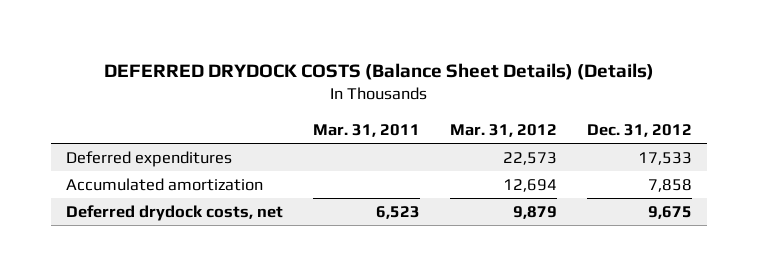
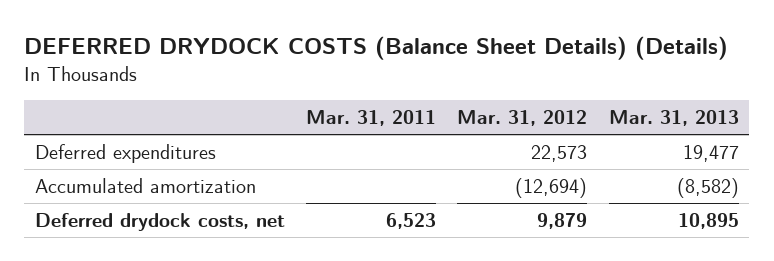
- | Mar. 31, 2011 | Mar. 31, 2012 | Dec. 31, 2012
+ | Mar. 31, 2011 | Mar. 31, 2012 | Mar. 31, 2013
- Accumulated amortization | | 12,694 | 7,858
+ Accumulated amortization | | (12,694) | (8,582)

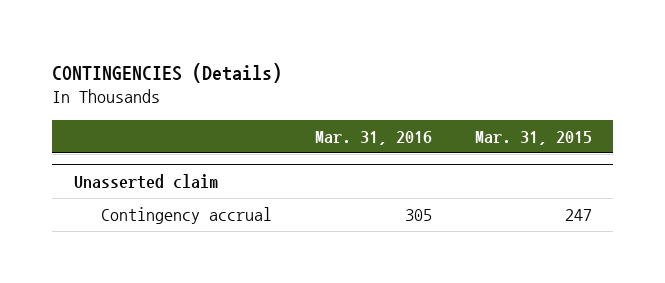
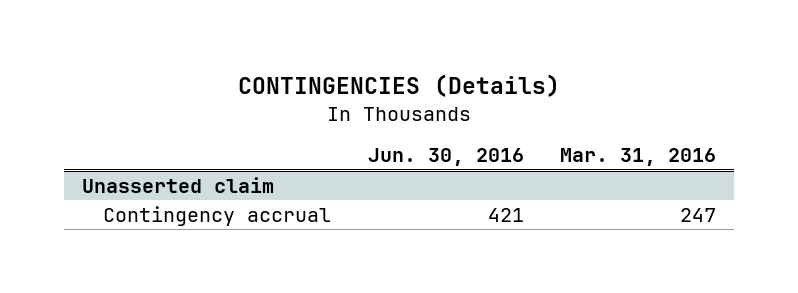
- | Mar. 31, 2016 | Mar. 31, 2015
+ | Jun. 30, 2016 | Mar. 31, 2016
@ Unasserted claim
- Contingency accrual | 305 | 247
+ Contingency accrual | 421 | 247

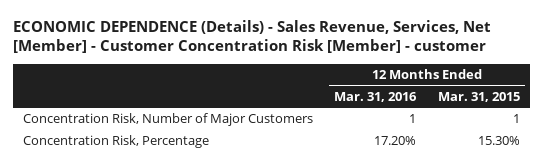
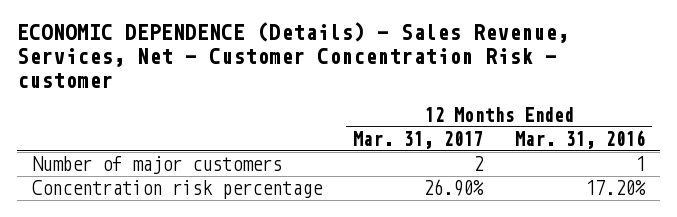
- ECONOMIC DEPENDENCE (Details) - Sales Revenue, Services, Net [Member] - Customer Concentration Risk [Member] - customer
+ ECONOMIC DEPENDENCE (Details) - Sales Revenue, Services, Net - Customer Concentration Risk - customer
- | 12 Months Ended Mar. 31, 2016 | 12 Months Ended Mar. 31, 2015
+ | 12 Months Ended Mar. 31, 2017 | 12 Months Ended Mar. 31, 2016
- Concentration Risk, Number of Major Customers | 1 | 1
- Concentration Risk, Percentage | 17.20% | 15.30%
+ Number of major customers | 2 | 1
+ Concentration risk percentage | 26.90% | 17.20%

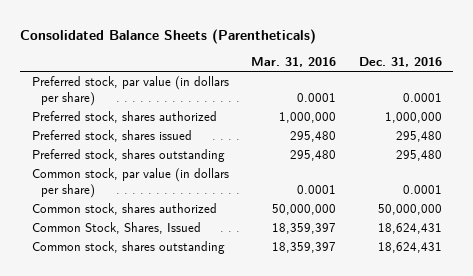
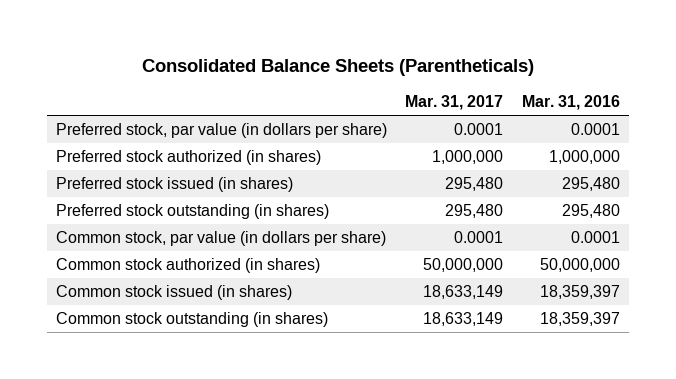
- | Mar. 31, 2016 | Dec. 31, 2016
+ | Mar. 31, 2017 | Mar. 31, 2016
- Preferred stock, shares authorized | 1,000,000 | 1,000,000
- Preferred stock, shares issued | 295,480 | 295,480
- Preferred stock, shares outstanding | 295,480 | 295,480
+ Preferred stock authorized (in shares) | 1,000,000 | 1,000,000
+ Preferred stock issued (in shares) | 295,480 | 295,480
+ Preferred stock outstanding (in shares) | 295,480 | 295,480
- Common stock, shares authorized | 50,000,000 | 50,000,000
- Common Stock, Shares, Issued | 18,359,397 | 18,624,431
- Common stock, shares outstanding | 18,359,397 | 18,624,431
+ Common stock authorized (in shares) | 50,000,000 | 50,000,000
+ Common stock issued (in shares) | 18,633,149 | 18,359,397
+ Common stock outstanding (in shares) | 18,633,149 | 18,359,397

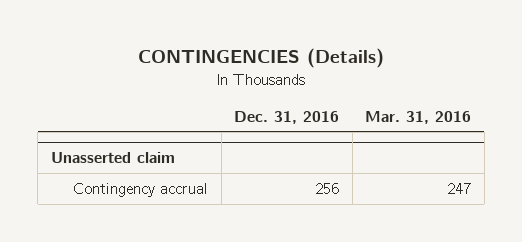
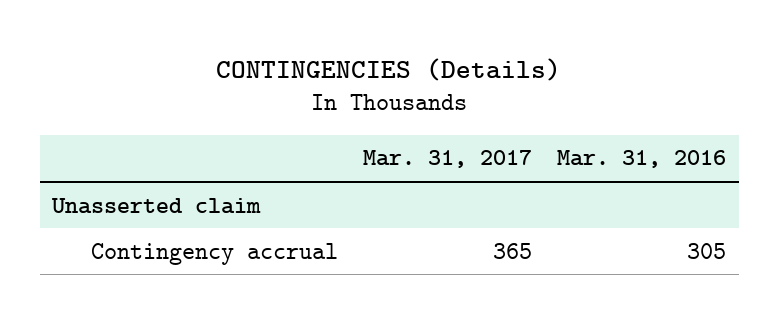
- | Dec. 31, 2016 | Mar. 31, 2016
+ | Mar. 31, 2017 | Mar. 31, 2016
@ Unasserted claim
- Contingency accrual | 256 | 247
+ Contingency accrual | 365 | 305

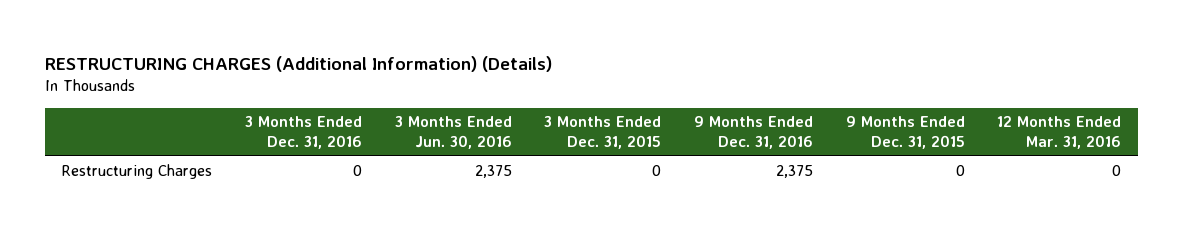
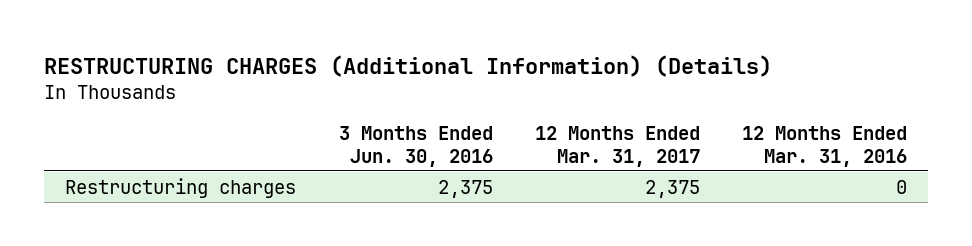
- | 3 Months Ended Dec. 31, 2016 | 3 Months Ended Jun. 30, 2016 | 3 Months Ended Dec. 31, 2015 | 9 Months Ended Dec. 31, 2016 | 9 Months Ended Dec. 31, 2015 | 12 Months Ended Mar. 31, 2016
+ | 3 Months Ended Jun. 30, 2016 | 12 Months Ended Mar. 31, 2017 | 12 Months Ended Mar. 31, 2016
- Restructuring Charges | 0 | 2,375 | 0 | 2,375 | 0 | 0
+ Restructuring charges | 2,375 | 2,375 | 0

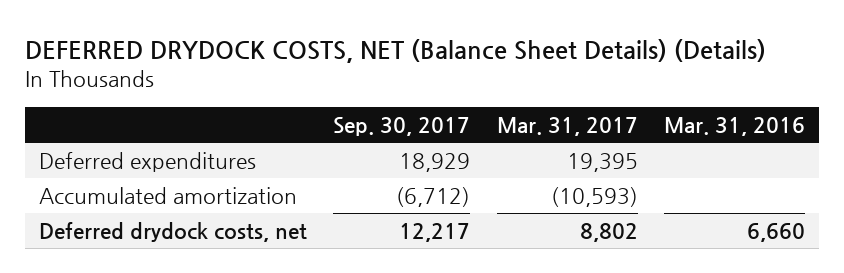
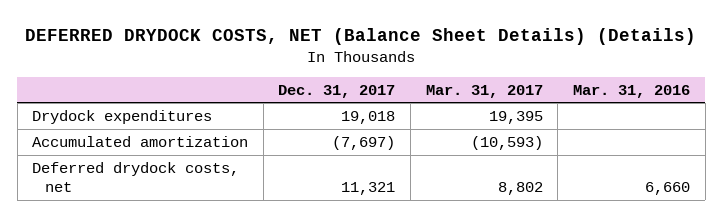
- | Sep. 30, 2017 | Mar. 31, 2017 | Mar. 31, 2016
+ | Dec. 31, 2017 | Mar. 31, 2017 | Mar. 31, 2016
- Deferred expenditures | 18,929 | 19,395 |
+ Drydock expenditures | 19,018 | 19,395 |

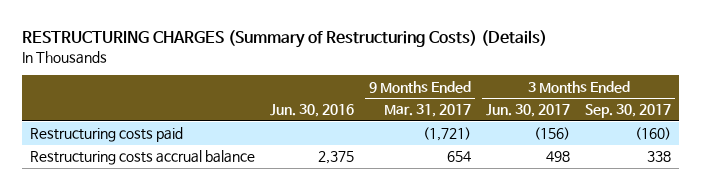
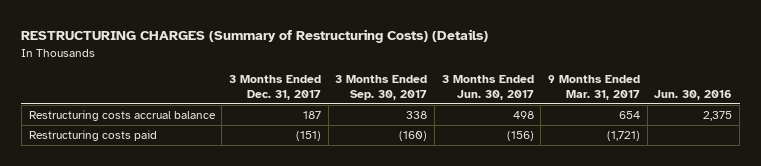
- | Jun. 30, 2016 | 9 Months Ended Mar. 31, 2017 | 3 Months Ended Jun. 30, 2017 | 3 Months Ended Sep. 30, 2017
+ | 3 Months Ended Dec. 31, 2017 | 3 Months Ended Sep. 30, 2017 | 3 Months Ended Jun. 30, 2017 | 9 Months Ended Mar. 31, 2017 | Jun. 30, 2016
moved down: Restructuring costs paid | (151) | (160) | (156) | (1,721) |

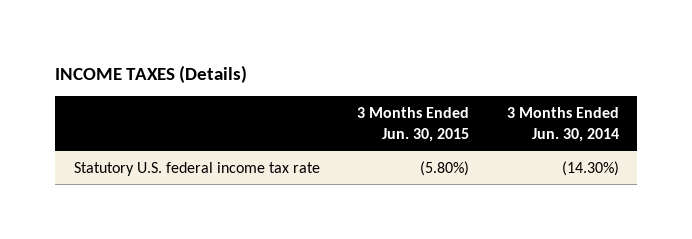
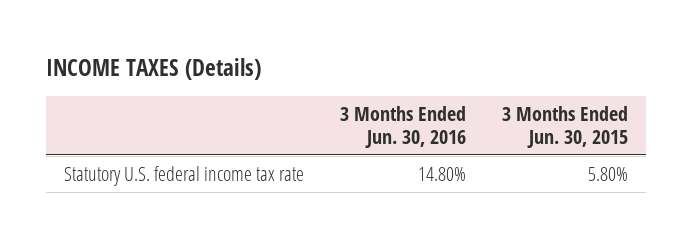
- | 3 Months Ended Jun. 30, 2015 | 3 Months Ended Jun. 30, 2014
+ | 3 Months Ended Jun. 30, 2016 | 3 Months Ended Jun. 30, 2015
- Statutory U.S. federal income tax rate | (5.80%) | (14.30%)
+ Statutory U.S. federal income tax rate | 14.80% | 5.80%

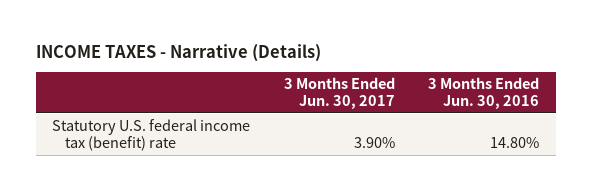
- INCOME TAXES (Details)
+ INCOME TAXES - Narrative (Details)
- | 3 Months Ended Jun. 30, 2016 | 3 Months Ended Jun. 30, 2015
+ | 3 Months Ended Jun. 30, 2017 | 3 Months Ended Jun. 30, 2016
- Statutory U.S. federal income tax rate | 14.80% | 5.80%
+ Statutory U.S. federal income tax (benefit) rate | 3.90% | 14.80%

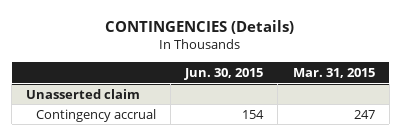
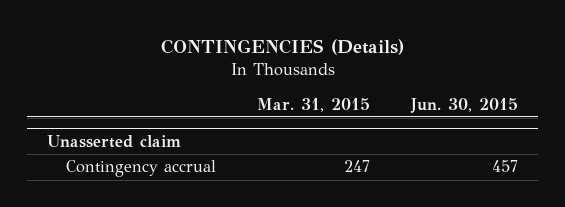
- | Jun. 30, 2015 | Mar. 31, 2015
+ | Mar. 31, 2015 | Jun. 30, 2015
@ Unasserted claim
- Contingency accrual | 154 | 247
+ Contingency accrual | 247 | 457

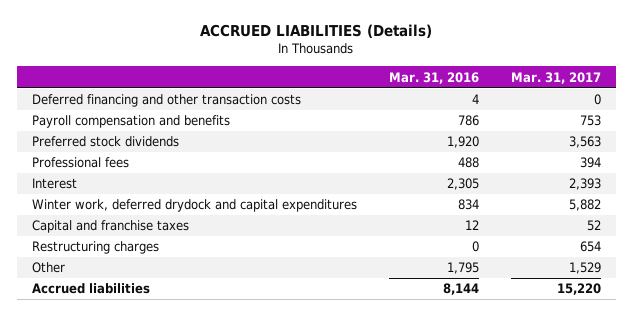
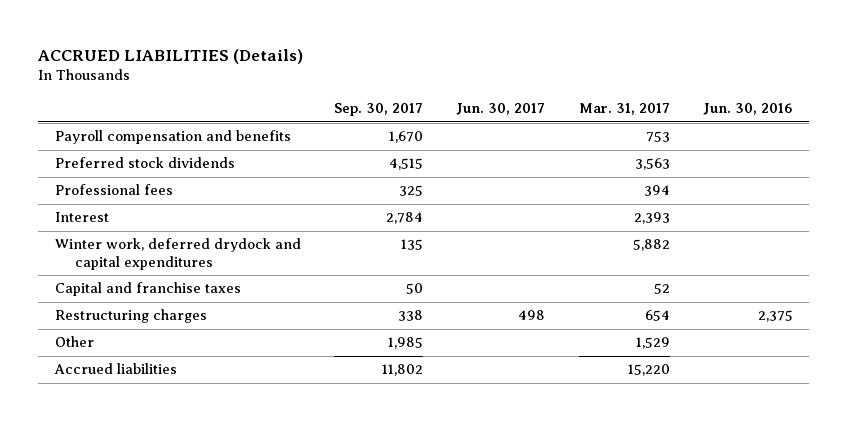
- | Mar. 31, 2016 | Mar. 31, 2017
+ | Sep. 30, 2017 | Jun. 30, 2017 | Mar. 31, 2017 | Jun. 30, 2016
- Deferred financing and other transaction costs | 4 | 0

